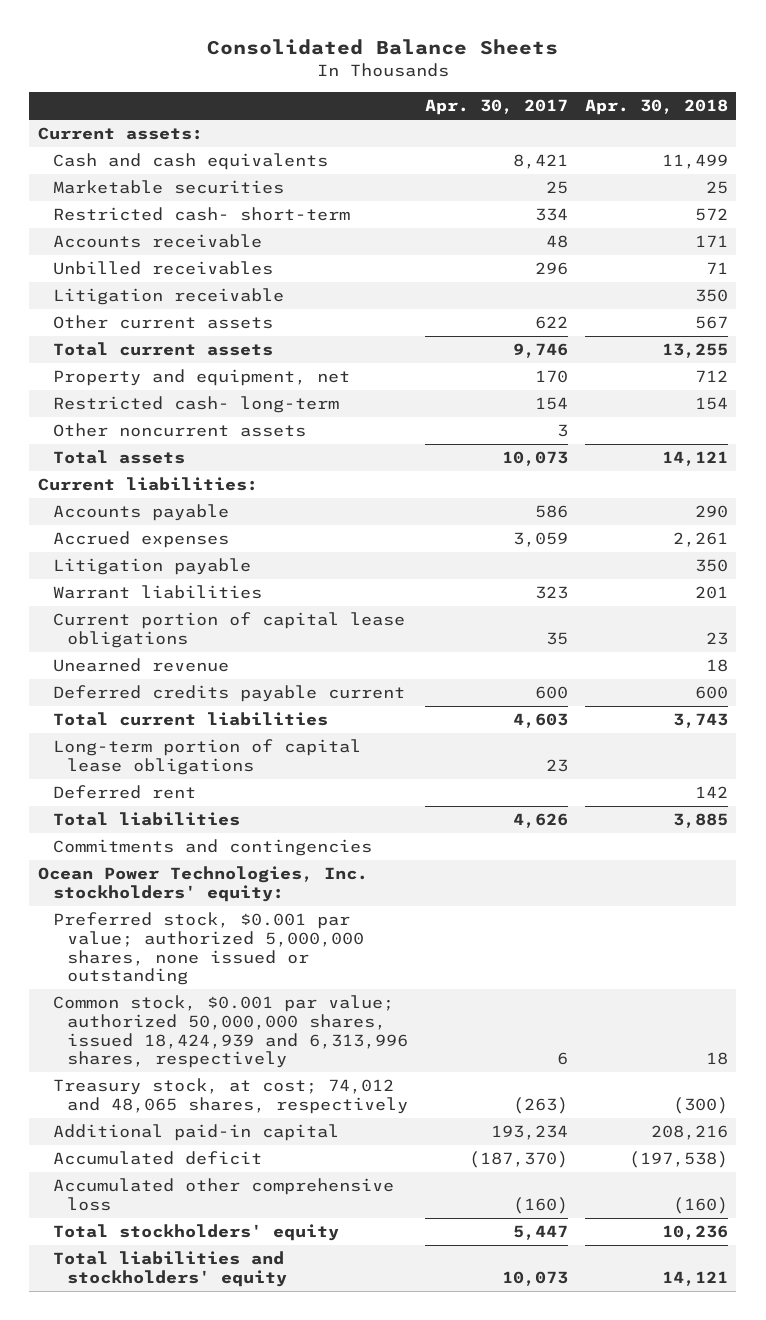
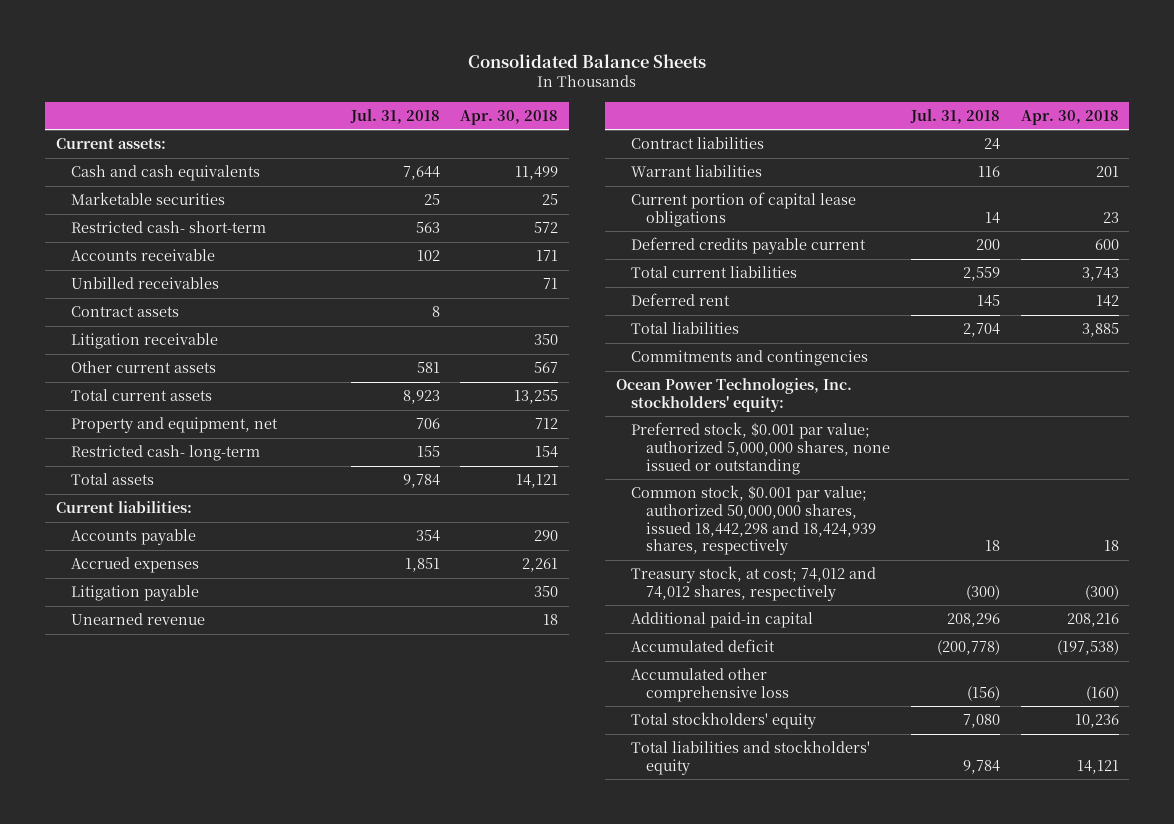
- | Apr. 30, 2017 | Apr. 30, 2018
+ | Jul. 31, 2018 | Apr. 30, 2018
+ Contract assets | 8 |
- Other noncurrent assets | 3 |
moved up: Unearned revenue | | 18
+ Contract liabilities | 24 |
- Long-term portion of capital lease obligations | 23 |
- Common stock, $0.001 par value; authorized 50,000,000 shares, issued 18,424,939 and 6,313,996 shares, respectively | 6 | 18
- Treasury stock, at cost; 74,012 and 48,065 shares, respectively | (263) | (300)
+ Common stock, $0.001 par value; authorized 50,000,000 shares, issued 18,442,298 and 18,424,939 shares, respectively | 18 | 18
+ Treasury stock, at cost; 74,012 and 74,012 shares, respectively | (300) | (300)

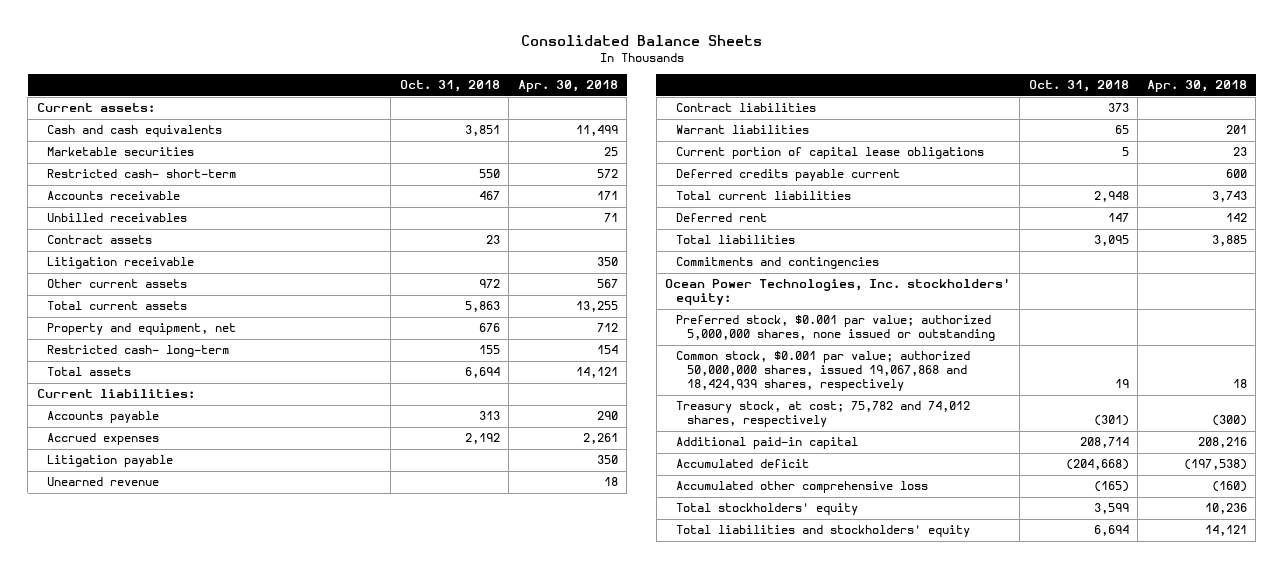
- | Jul. 31, 2018 | Apr. 30, 2018
+ | Oct. 31, 2018 | Apr. 30, 2018
- Common stock, $0.001 par value; authorized 50,000,000 shares, issued 18,442,298 and 18,424,939 shares, respectively | 18 | 18
- Treasury stock, at cost; 74,012 and 74,012 shares, respectively | (300) | (300)
+ Common stock, $0.001 par value; authorized 50,000,000 shares, issued 19,067,868 and 18,424,939 shares, respectively | 19 | 18
+ Treasury stock, at cost; 75,782 and 74,012 shares, respectively | (301) | (300)

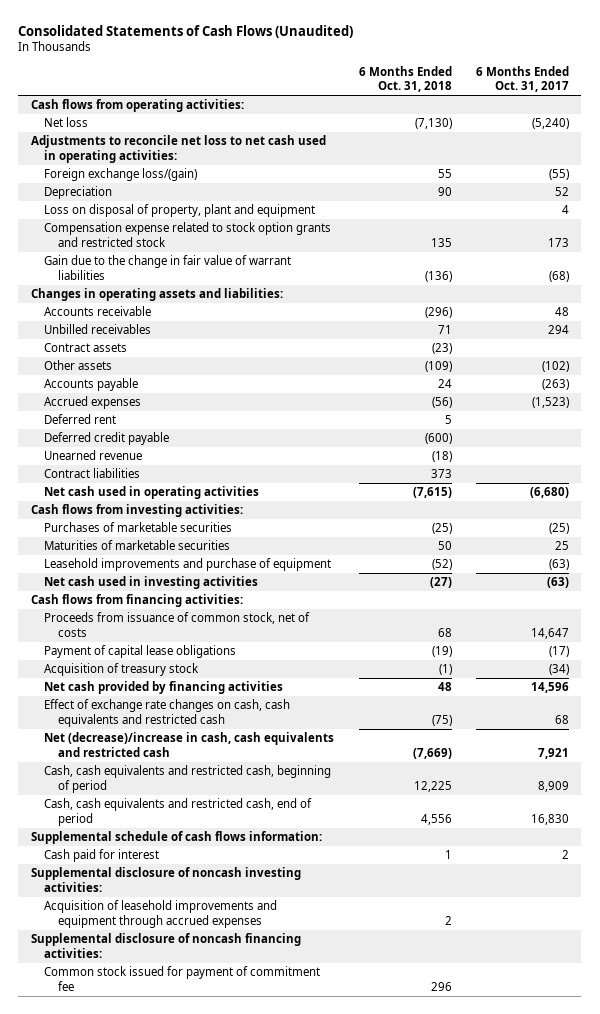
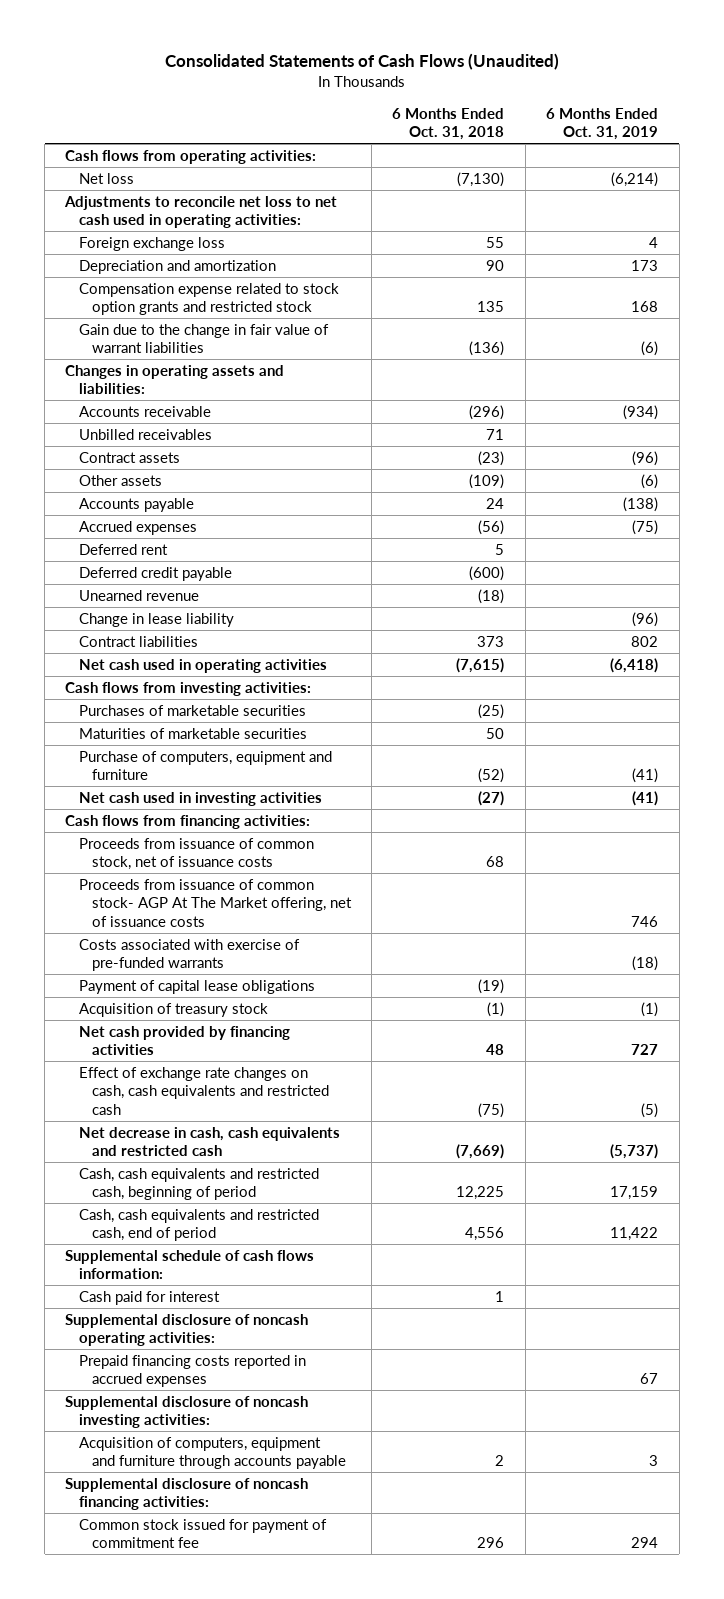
- | 6 Months Ended Oct. 31, 2018 | 6 Months Ended Oct. 31, 2017
+ | 6 Months Ended Oct. 31, 2018 | 6 Months Ended Oct. 31, 2019
- Foreign exchange loss/(gain) | 55 | (55)
- Depreciation | 90 | 52
- Loss on disposal of property, plant and equipment | | 4
+ Foreign exchange loss | 55 | 4
+ Depreciation and amortization | 90 | 173
+ Change in lease liability | | (96)
- Leasehold improvements and purchase of equipment | (52) | (63)
+ Purchase of computers, equipment and furniture | (52) | (41)
- Proceeds from issuance of common stock, net of costs | 68 | 14,647
+ Proceeds from issuance of common stock, net of issuance costs | 68 |
+ Proceeds from issuance of common stock- AGP At The Market offering, net of issuance costs | | 746
+ Costs associated with exercise of pre-funded warrants | | (18)
- Net (decrease)/increase in cash, cash equivalents and restricted cash | (7,669) | 7,921
+ Net decrease in cash, cash equivalents and restricted cash | (7,669) | (5,737)
+ Supplemental disclosure of noncash operating activities:
+ Prepaid financing costs reported in accrued expenses | | 67
- Acquisition of leasehold improvements and equipment through accrued expenses | 2 |
+ Acquisition of computers, equipment and furniture through accounts payable | 2 | 3

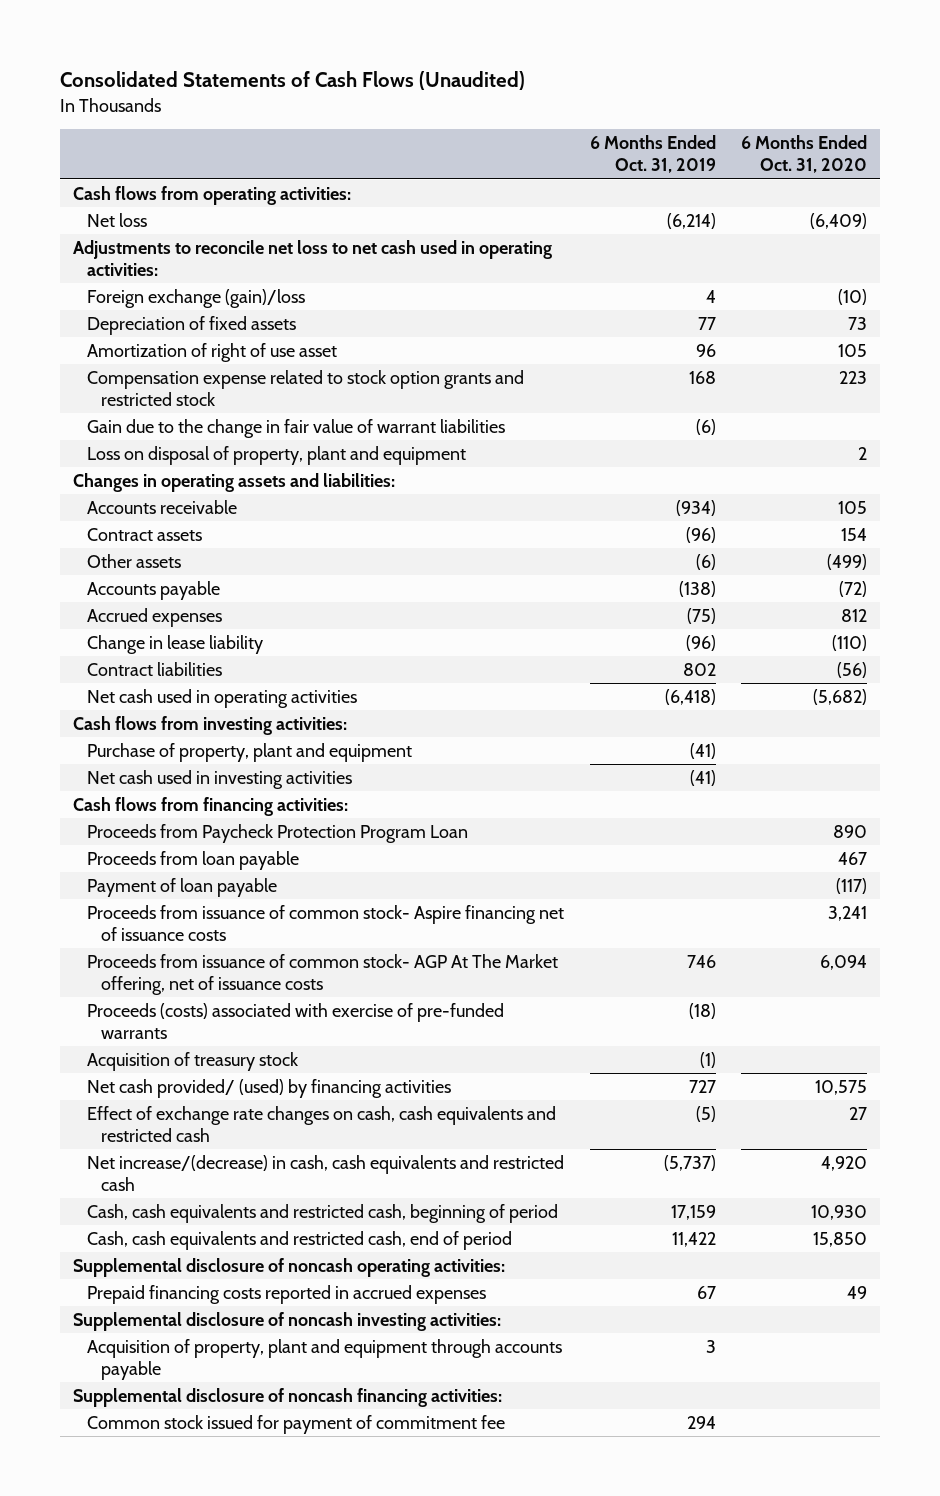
- | 6 Months Ended Oct. 31, 2018 | 6 Months Ended Oct. 31, 2019
+ | 6 Months Ended Oct. 31, 2019 | 6 Months Ended Oct. 31, 2020
- Foreign exchange loss | 55 | 4
- Depreciation and amortization | 90 | 173
+ Foreign exchange (gain)/loss | 4 | (10)
+ Depreciation of fixed assets | 77 | 73
+ Amortization of right of use asset | 96 | 105
+ Loss on disposal of property, plant and equipment | | 2
- Unbilled receivables | 71 |
- Deferred rent | 5 |
- Deferred credit payable | (600) |
- Unearned revenue | (18) |
- Purchases of marketable securities | (25) |
- Maturities of marketable securities | 50 |
- Purchase of computers, equipment and furniture | (52) | (41)
+ Purchase of property, plant and equipment | (41) |
- Proceeds from issuance of common stock, net of issuance costs | 68 |
+ Proceeds from Paycheck Protection Program Loan | | 890
+ Proceeds from loan payable | | 467
+ Payment of loan payable | | (117)
+ Proceeds from issuance of common stock- Aspire financing net of issuance costs | | 3,241
- Costs associated with exercise of pre-funded warrants | | (18)
- Payment of capital lease obligations | (19) |
+ Proceeds (costs) associated with exercise of pre-funded warrants | (18) |
- Net cash provided by financing activities | 48 | 727
+ Net cash provided/ (used) by financing activities | 727 | 10,575
- Net decrease in cash, cash equivalents and restricted cash | (7,669) | (5,737)
+ Net increase/(decrease) in cash, cash equivalents and restricted cash | (5,737) | 4,920
- Supplemental schedule of cash flows information:
- Cash paid for interest | 1 |
- Acquisition of computers, equipment and furniture through accounts payable | 2 | 3
+ Acquisition of property, plant and equipment through accounts payable | 3 |

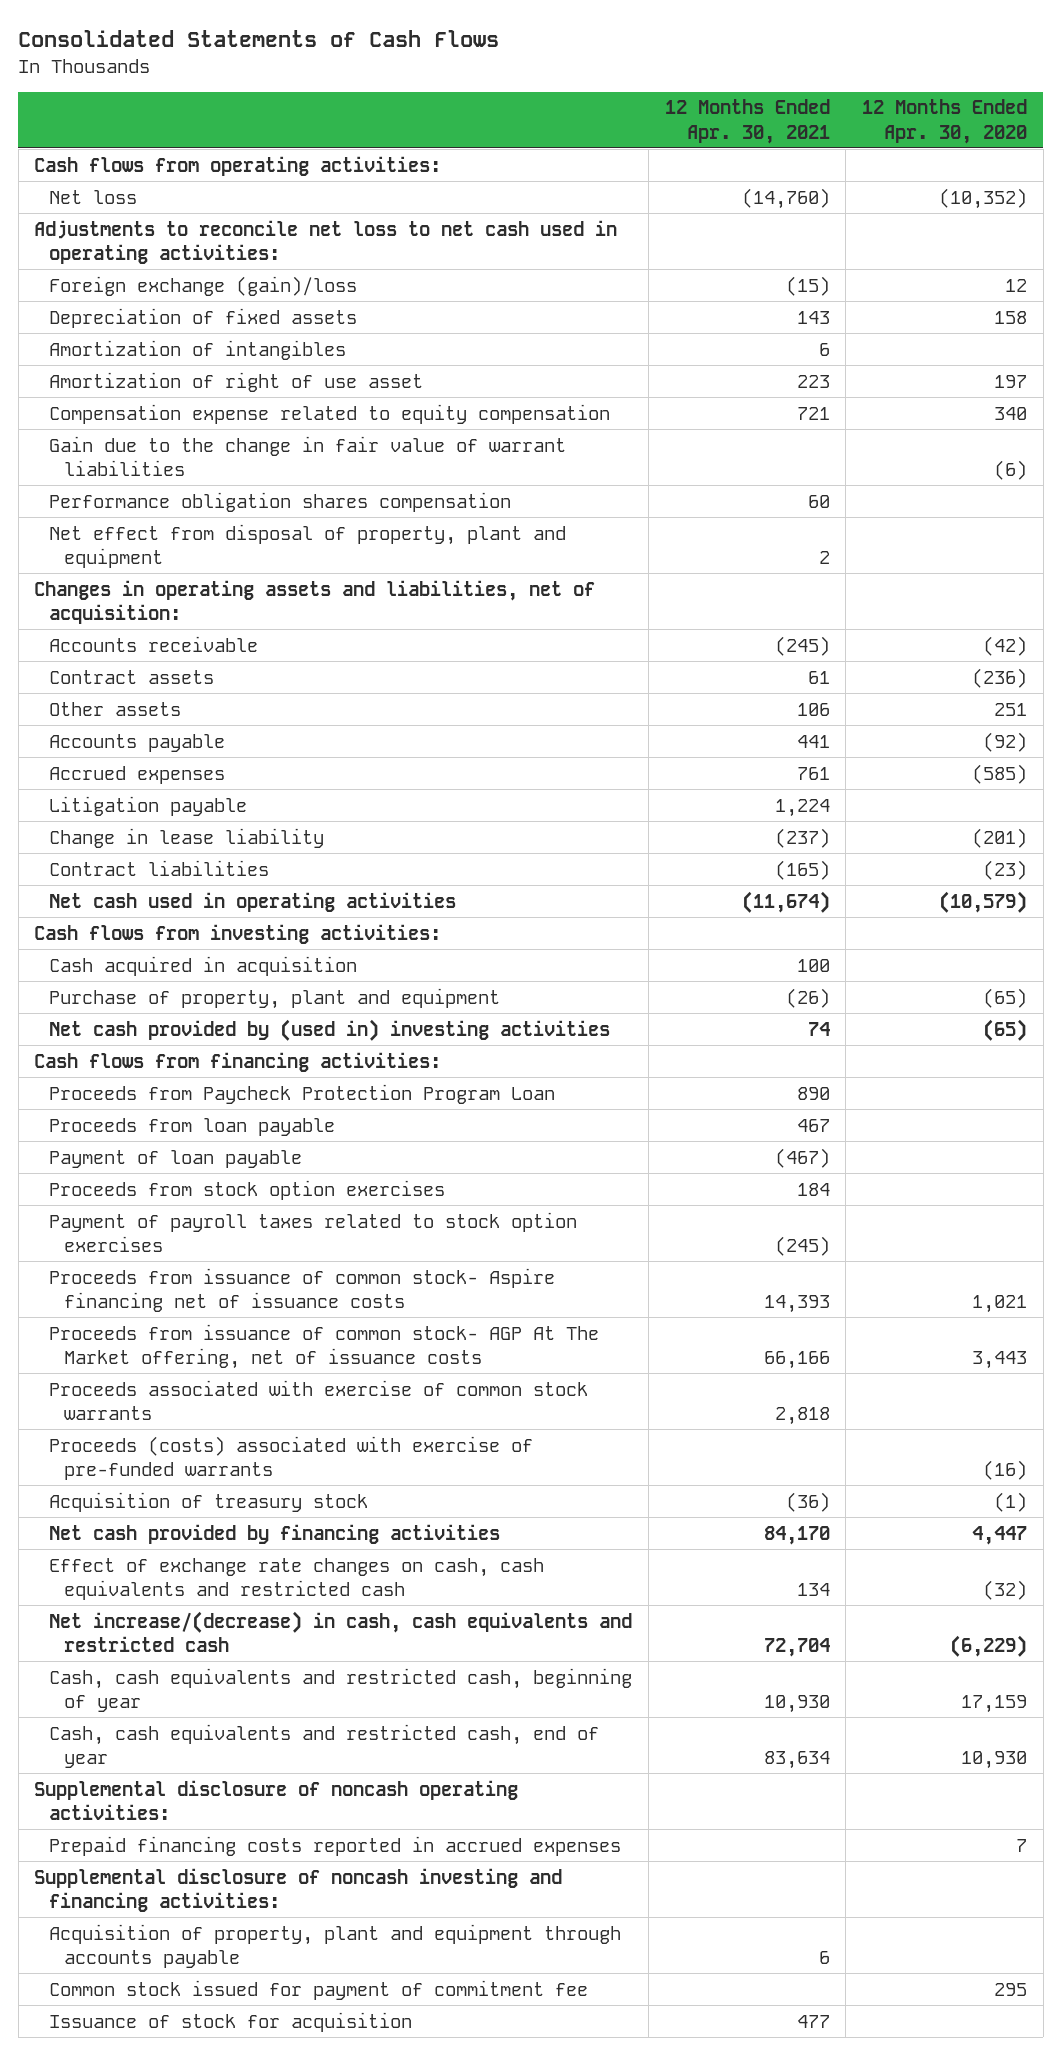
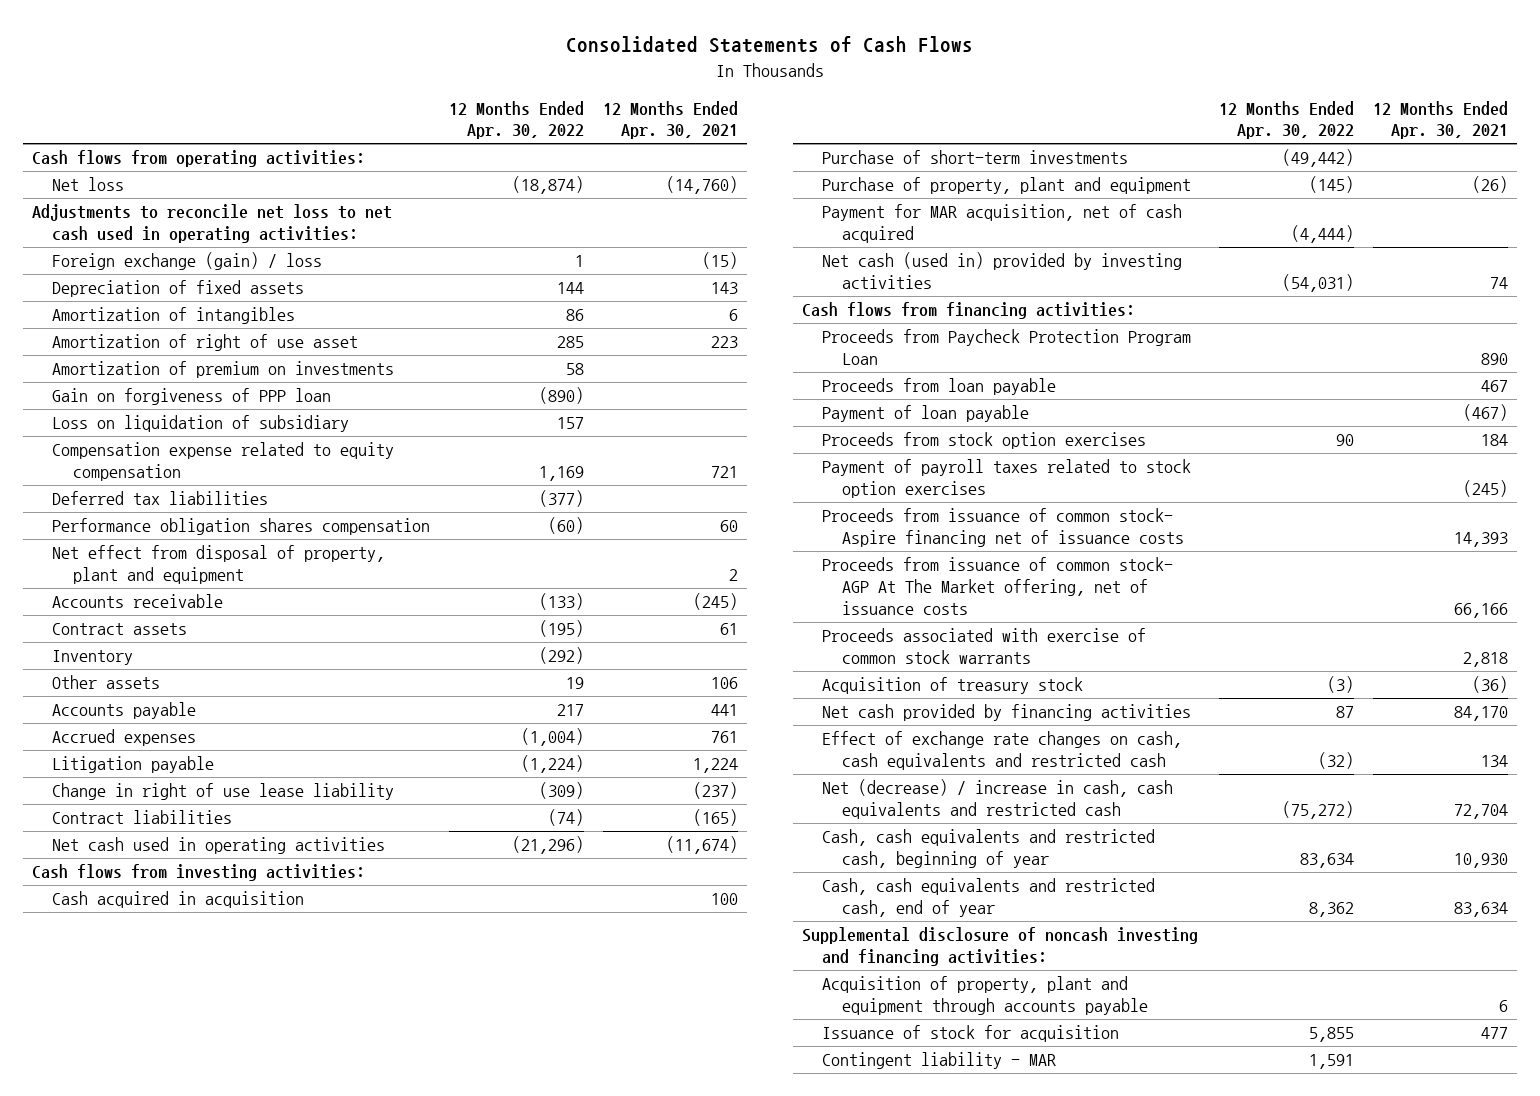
- | 12 Months Ended Apr. 30, 2021 | 12 Months Ended Apr. 30, 2020
+ | 12 Months Ended Apr. 30, 2022 | 12 Months Ended Apr. 30, 2021
- Foreign exchange (gain)/loss | (15) | 12
+ Foreign exchange (gain) / loss | 1 | (15)
+ Amortization of premium on investments | 58 |
+ Gain on forgiveness of PPP loan | (890) |
+ Loss on liquidation of subsidiary | 157 |
- Gain due to the change in fair value of warrant liabilities | | (6)
+ Deferred tax liabilities | (377) |
- Changes in operating assets and liabilities, net of acquisition:
+ Inventory | (292) |
- Change in lease liability | (237) | (201)
+ Change in right of use lease liability | (309) | (237)
+ Purchase of short-term investments | (49,442) |
- Net cash provided by (used in) investing activities | 74 | (65)
+ Payment for MAR acquisition, net of cash acquired | (4,444) |
+ Net cash (used in) provided by investing activities | (54,031) | 74
- Proceeds (costs) associated with exercise of pre-funded warrants | | (16)
- Net increase/(decrease) in cash, cash equivalents and restricted cash | 72,704 | (6,229)
+ Net (decrease) / increase in cash, cash equivalents and restricted cash | (75,272) | 72,704
- Supplemental disclosure of noncash operating activities:
- Prepaid financing costs reported in accrued expenses | | 7
- Common stock issued for payment of commitment fee | | 295
+ Contingent liability - MAR | 1,591 |

